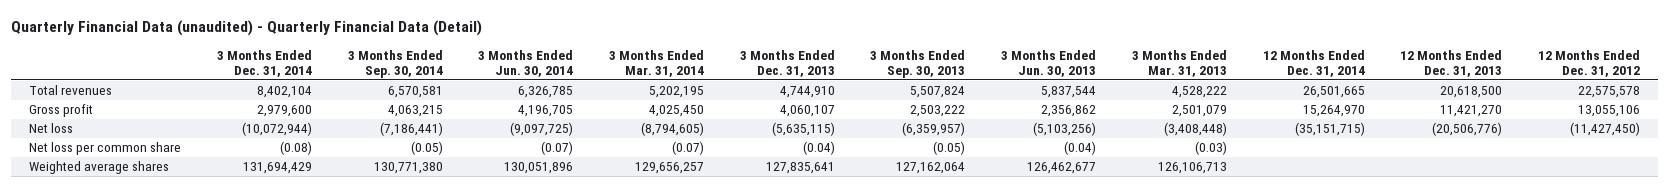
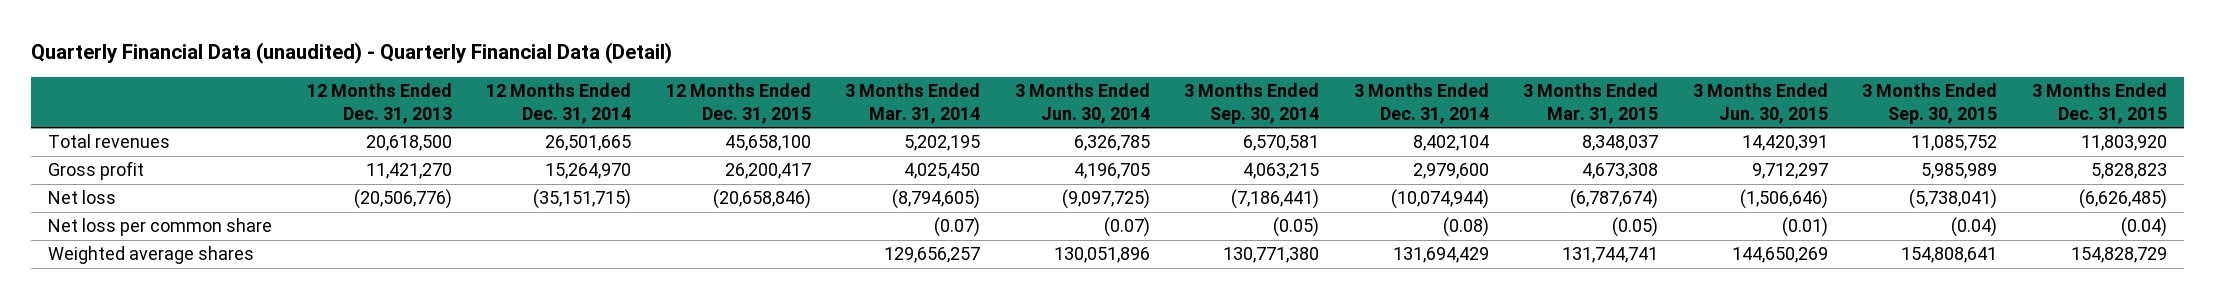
- | 3 Months Ended Dec. 31, 2014 | 3 Months Ended Sep. 30, 2014 | 3 Months Ended Jun. 30, 2014 | 3 Months Ended Mar. 31, 2014 | 3 Months Ended Dec. 31, 2013 | 3 Months Ended Sep. 30, 2013 | 3 Months Ended Jun. 30, 2013 | 3 Months Ended Mar. 31, 2013 | 12 Months Ended Dec. 31, 2014 | 12 Months Ended Dec. 31, 2013 | 12 Months Ended Dec. 31, 2012
+ | 12 Months Ended Dec. 31, 2013 | 12 Months Ended Dec. 31, 2014 | 12 Months Ended Dec. 31, 2015 | 3 Months Ended Mar. 31, 2014 | 3 Months Ended Jun. 30, 2014 | 3 Months Ended Sep. 30, 2014 | 3 Months Ended Dec. 31, 2014 | 3 Months Ended Mar. 31, 2015 | 3 Months Ended Jun. 30, 2015 | 3 Months Ended Sep. 30, 2015 | 3 Months Ended Dec. 31, 2015
- Net loss | (10,072,944) | (7,186,441) | (9,097,725) | (8,794,605) | (5,635,115) | (6,359,957) | (5,103,256) | (3,408,448) | (35,151,715) | (20,506,776) | (11,427,450)
+ Net loss | (20,506,776) | (35,151,715) | (20,658,846) | (8,794,605) | (9,097,725) | (7,186,441) | (10,074,944) | (6,787,674) | (1,506,646) | (5,738,041) | (6,626,485)

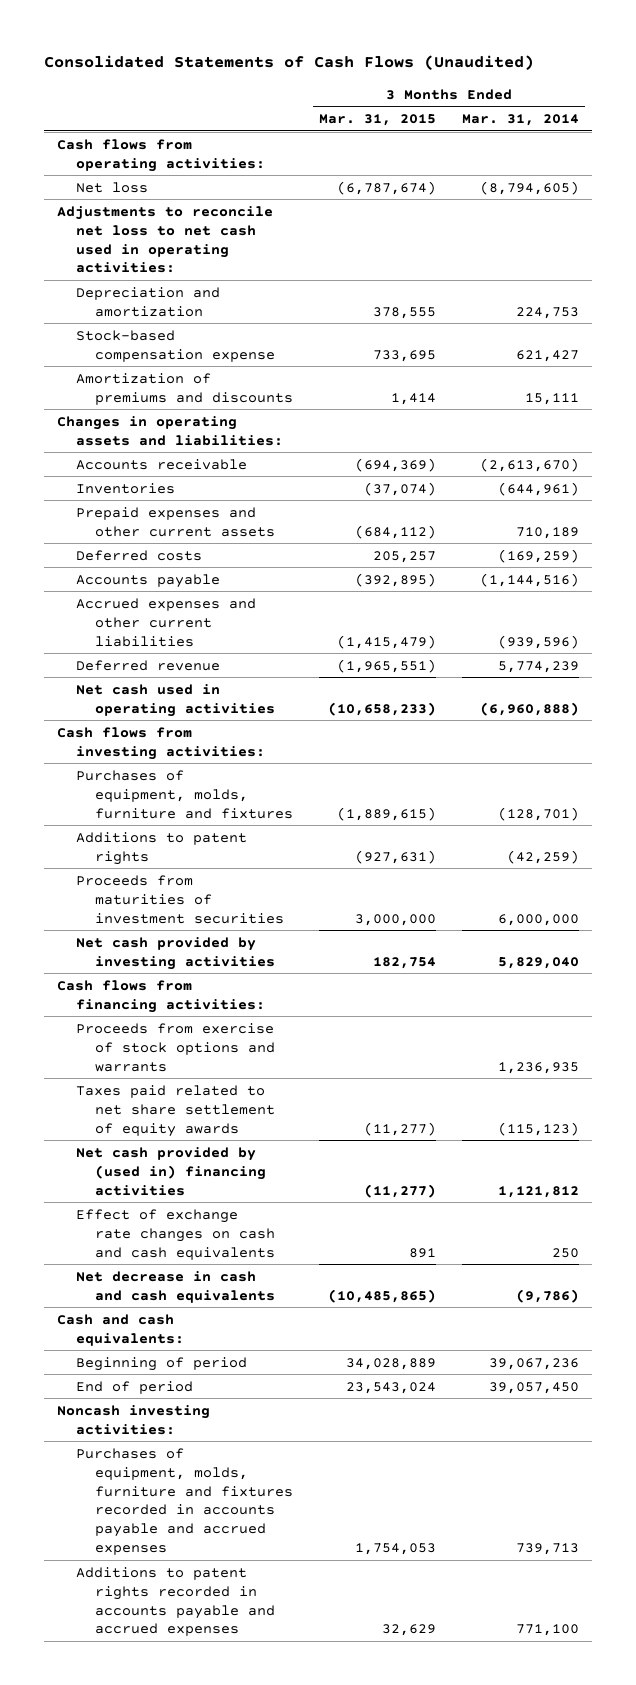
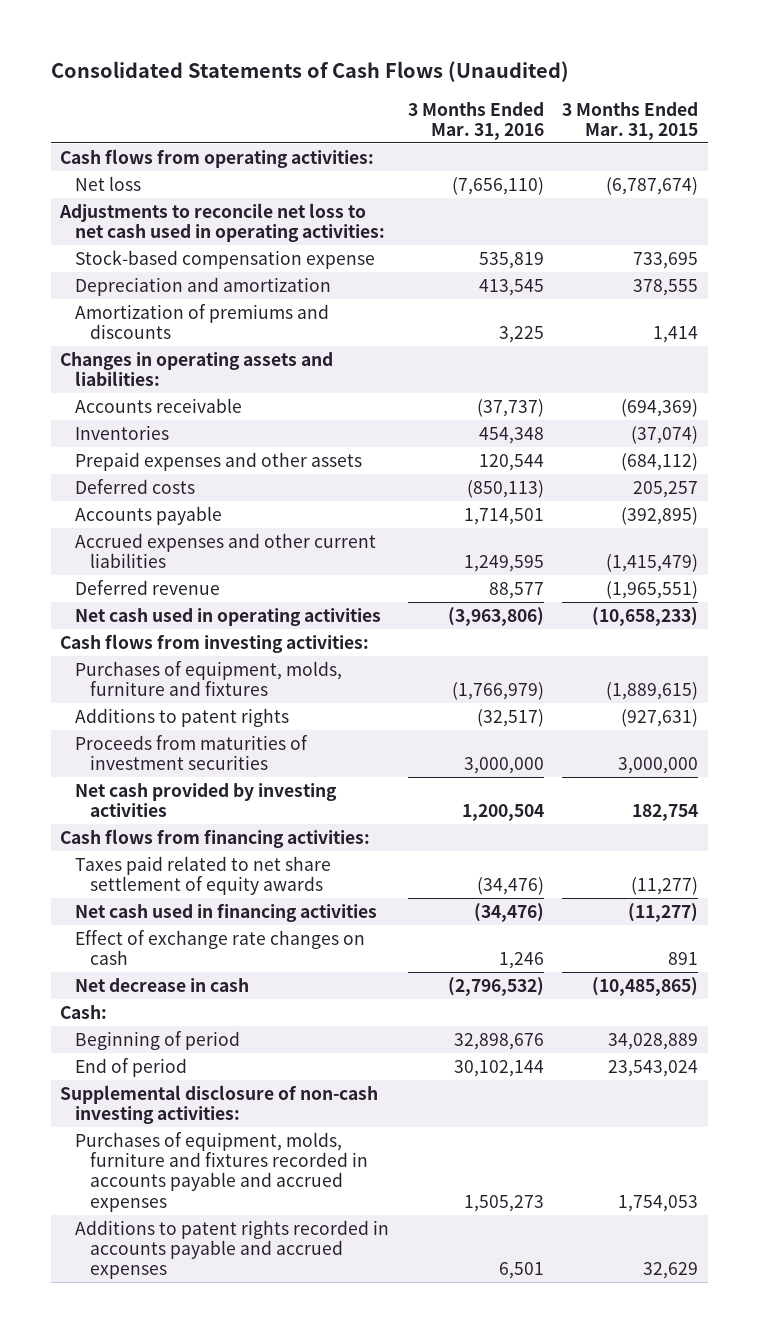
- | 3 Months Ended Mar. 31, 2015 | 3 Months Ended Mar. 31, 2014
+ | 3 Months Ended Mar. 31, 2016 | 3 Months Ended Mar. 31, 2015
moved down: Depreciation and amortization | 413,545 | 378,555
- Prepaid expenses and other current assets | (684,112) | 710,189
+ Prepaid expenses and other assets | 120,544 | (684,112)
- Proceeds from exercise of stock options and warrants | | 1,236,935
- Net cash provided by (used in) financing activities | (11,277) | 1,121,812
- Effect of exchange rate changes on cash and cash equivalents | 891 | 250
- Net decrease in cash and cash equivalents | (10,485,865) | (9,786)
- Cash and cash equivalents:
+ Net cash used in financing activities | (34,476) | (11,277)
+ Effect of exchange rate changes on cash | 1,246 | 891
+ Net decrease in cash | (2,796,532) | (10,485,865)
+ Cash:
- Noncash investing activities:
+ Supplemental disclosure of non-cash investing activities:

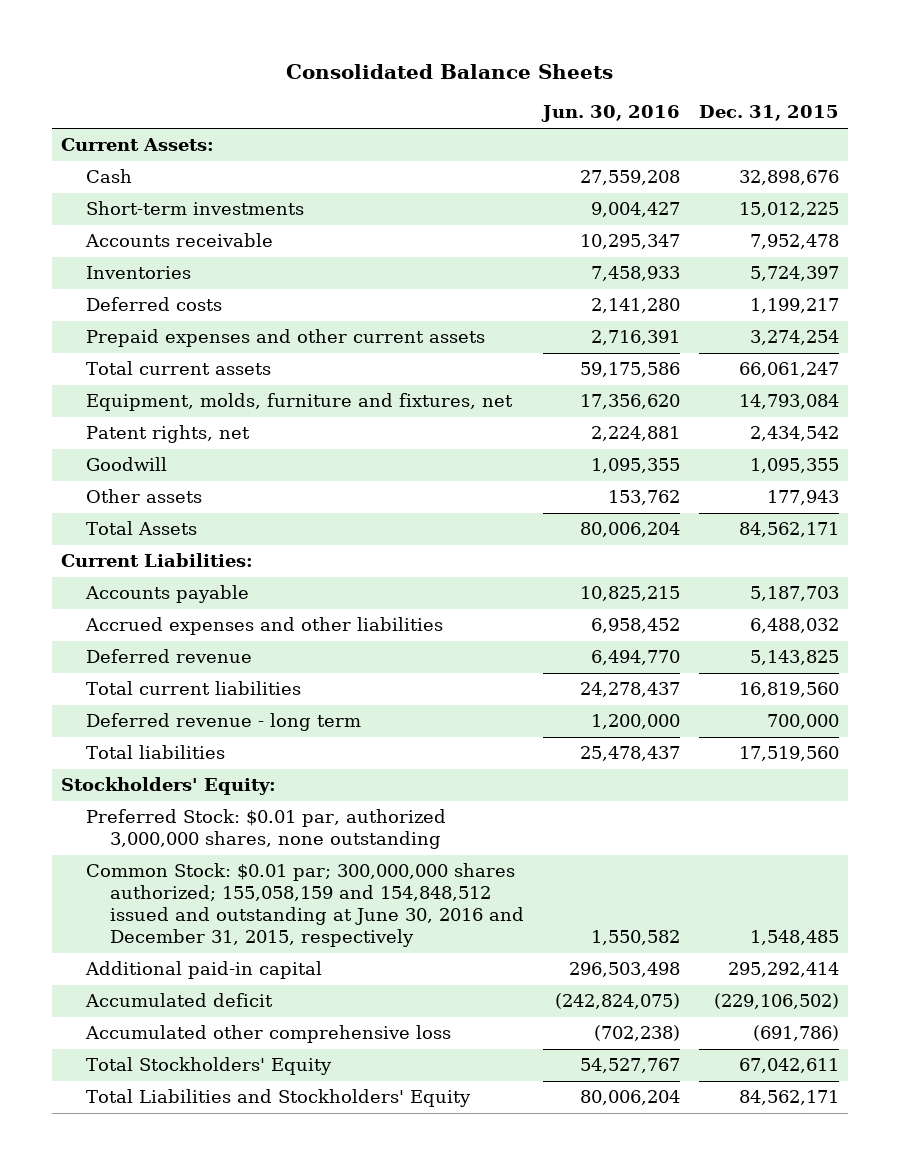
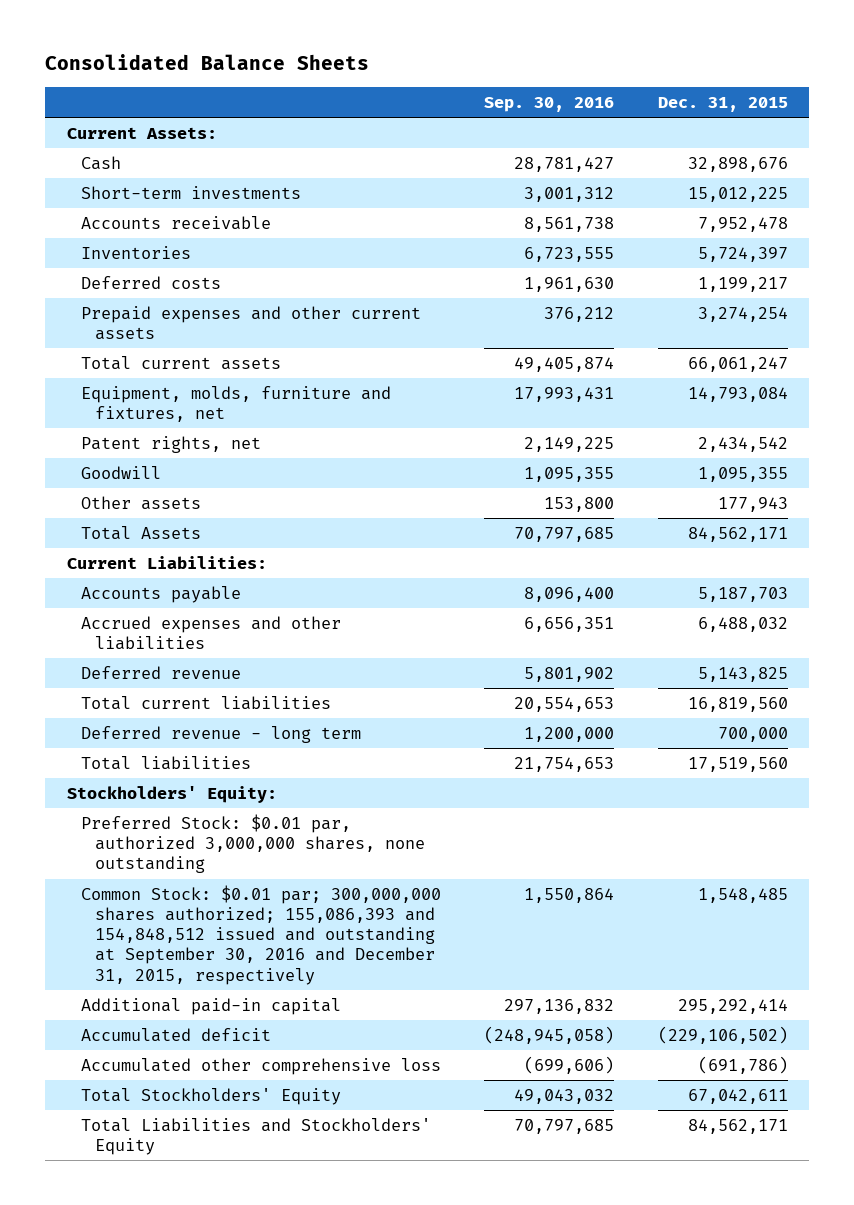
- | Jun. 30, 2016 | Dec. 31, 2015
+ | Sep. 30, 2016 | Dec. 31, 2015
- Common Stock: $0.01 par; 300,000,000 shares authorized; 155,058,159 and 154,848,512 issued and outstanding at June 30, 2016 and December 31, 2015, respectively | 1,550,582 | 1,548,485
+ Common Stock: $0.01 par; 300,000,000 shares authorized; 155,086,393 and 154,848,512 issued and outstanding at September 30, 2016 and December 31, 2015, respectively | 1,550,864 | 1,548,485

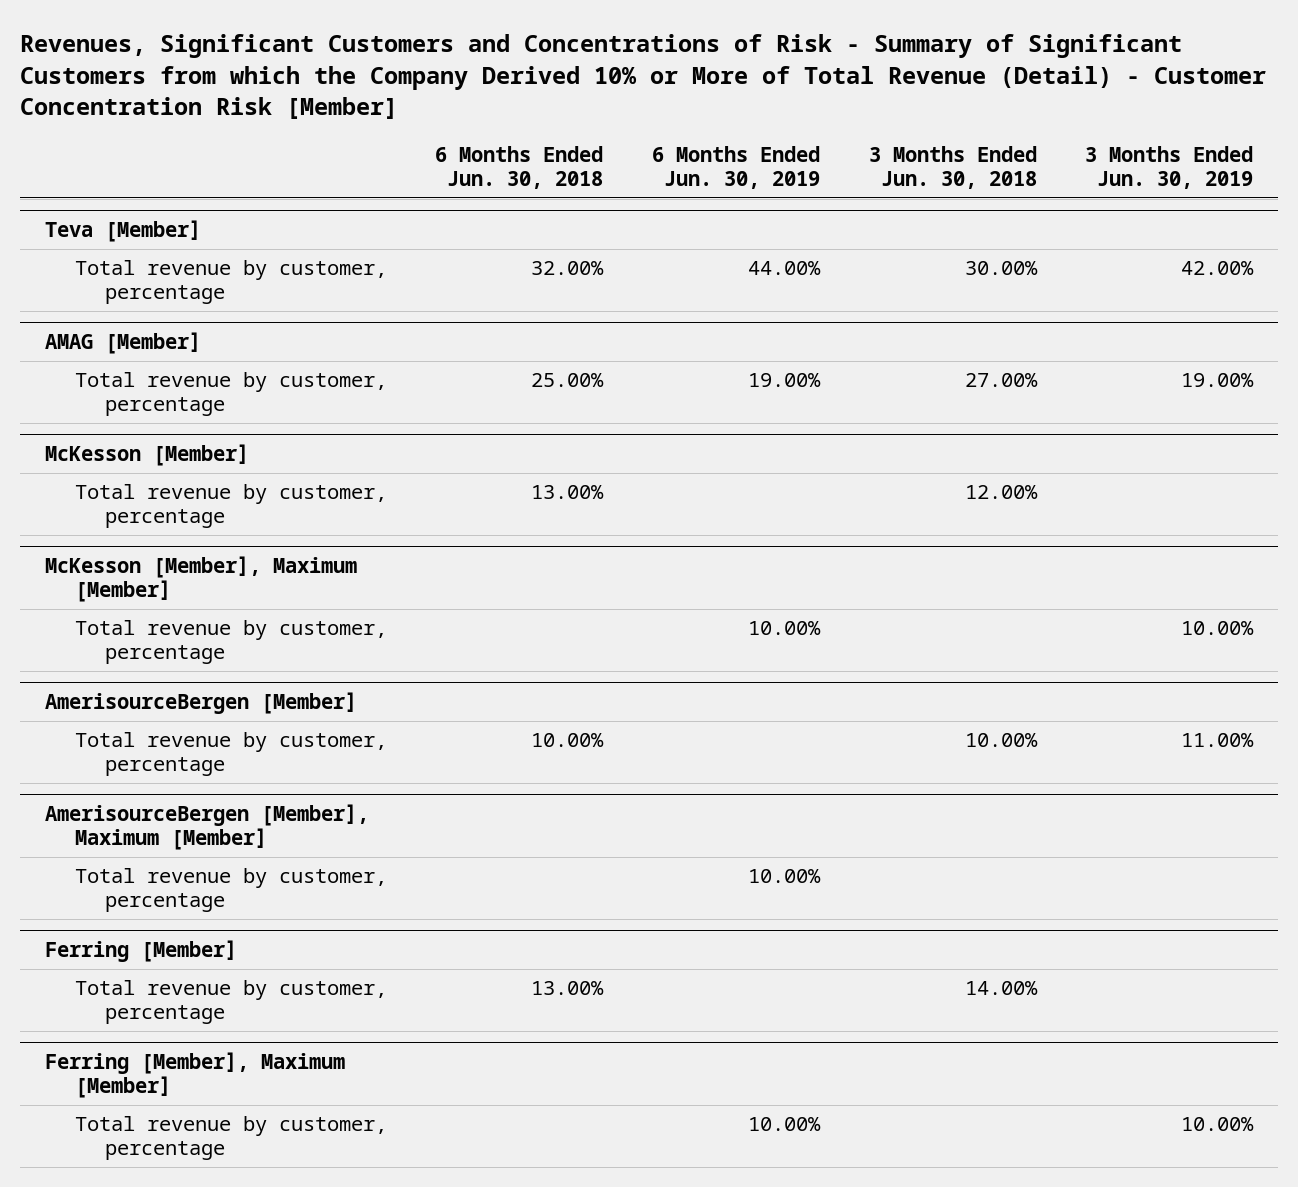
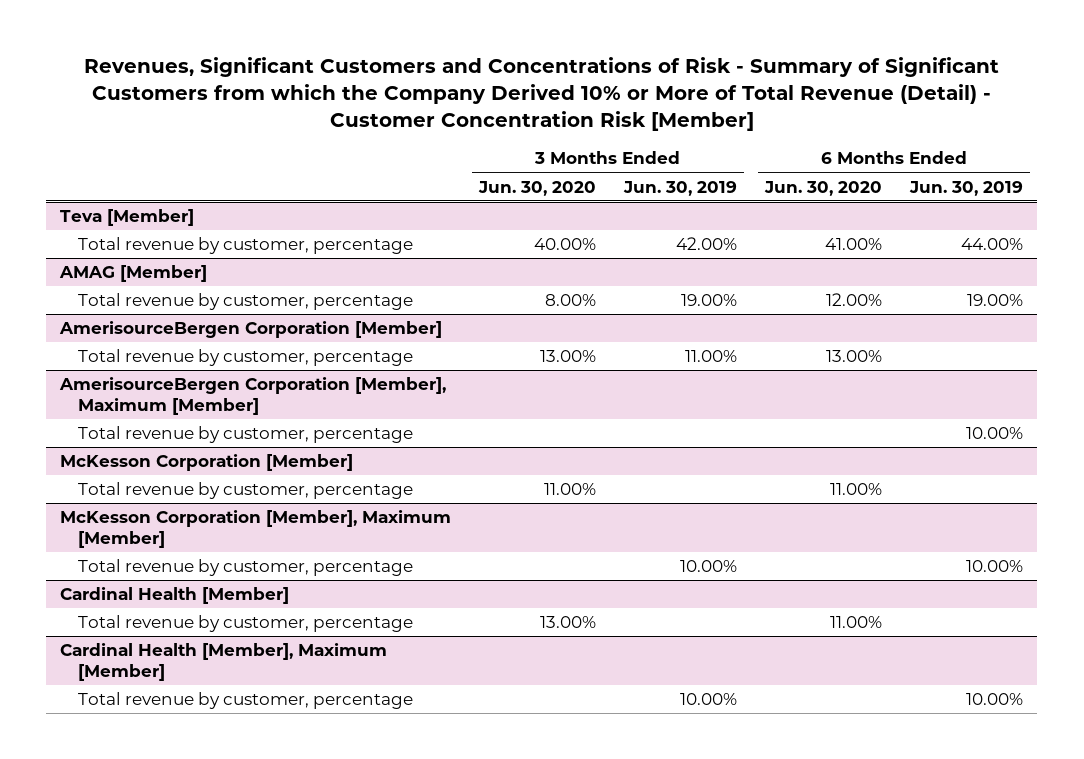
- | 6 Months Ended Jun. 30, 2018 | 6 Months Ended Jun. 30, 2019 | 3 Months Ended Jun. 30, 2018 | 3 Months Ended Jun. 30, 2019
+ | 3 Months Ended Jun. 30, 2020 | 3 Months Ended Jun. 30, 2019 | 6 Months Ended Jun. 30, 2020 | 6 Months Ended Jun. 30, 2019
- McKesson [Member]
- Total revenue by customer, percentage | 13.00% | | 12.00% |
- McKesson [Member], Maximum [Member]
- Total revenue by customer, percentage | | 10.00% | | 10.00%
- AmerisourceBergen [Member]
+ AmerisourceBergen Corporation [Member]
- AmerisourceBergen [Member], Maximum [Member]
+ AmerisourceBergen Corporation [Member], Maximum [Member]
- Ferring [Member]
+ McKesson Corporation [Member]
- Ferring [Member], Maximum [Member]
+ McKesson Corporation [Member], Maximum [Member]
+ Cardinal Health [Member]
+ Total revenue by customer, percentage | 13.00% | | 11.00% |
+ Cardinal Health [Member], Maximum [Member]
+ Total revenue by customer, percentage | | 10.00% | | 10.00%

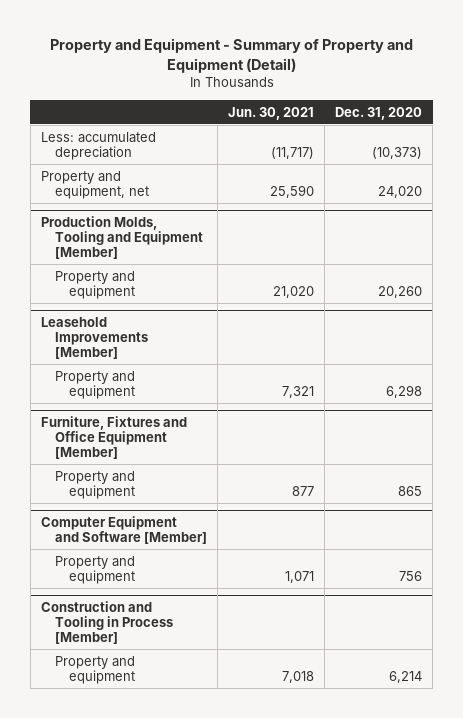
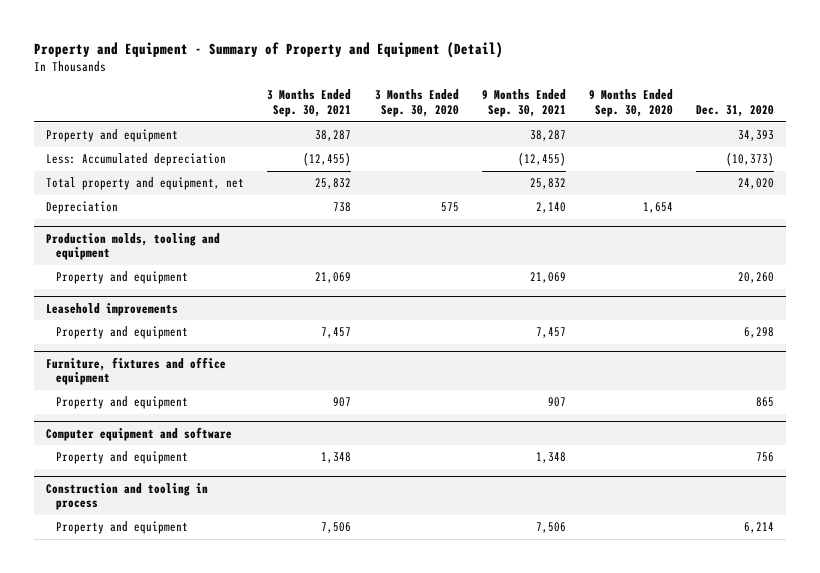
- | Jun. 30, 2021 | Dec. 31, 2020
+ | 3 Months Ended Sep. 30, 2021 | 3 Months Ended Sep. 30, 2020 | 9 Months Ended Sep. 30, 2021 | 9 Months Ended Sep. 30, 2020 | Dec. 31, 2020
- Less: accumulated depreciation | (11,717) | (10,373)
- Property and equipment, net | 25,590 | 24,020
- Production Molds, Tooling and Equipment [Member]
+ Property and equipment | 38,287 | | 38,287 | | 34,393
+ Less: Accumulated depreciation | (12,455) | | (12,455) | | (10,373)
+ Total property and equipment, net | 25,832 | | 25,832 | | 24,020
+ Depreciation | 738 | 575 | 2,140 | 1,654 |
+ Production molds, tooling and equipment
- Leasehold Improvements [Member]
+ Leasehold improvements
- Furniture, Fixtures and Office Equipment [Member]
+ Furniture, fixtures and office equipment
- Computer Equipment and Software [Member]
+ Computer equipment and software
- Construction and Tooling in Process [Member]
+ Construction and tooling in process

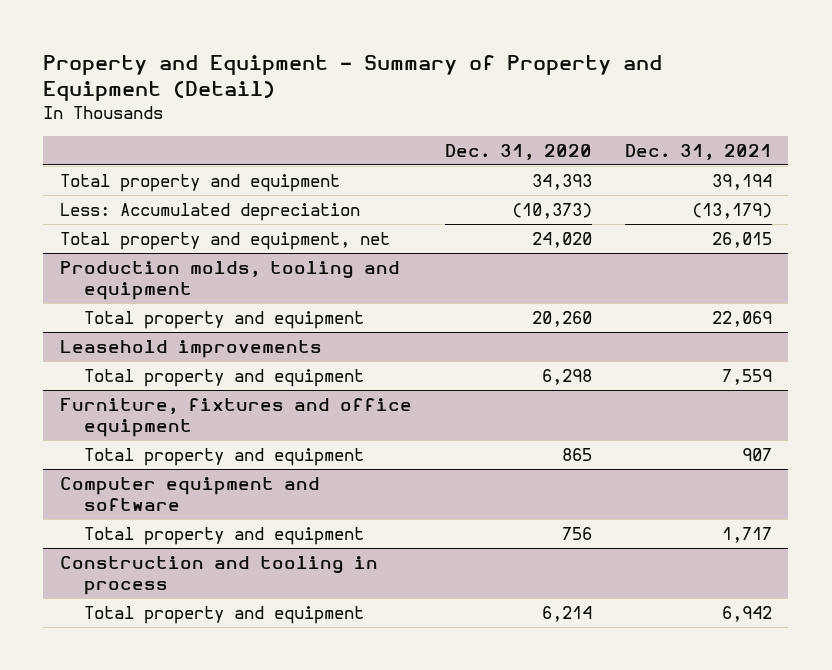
- | 3 Months Ended Sep. 30, 2021 | 3 Months Ended Sep. 30, 2020 | 9 Months Ended Sep. 30, 2021 | 9 Months Ended Sep. 30, 2020 | Dec. 31, 2020
+ | Dec. 31, 2020 | Dec. 31, 2021
- Property and equipment | 38,287 | | 38,287 | | 34,393
+ Total property and equipment | 34,393 | 39,194
- Depreciation | 738 | 575 | 2,140 | 1,654 |
@ Production molds, tooling and equipment
- Property and equipment | 21,069 | | 21,069 | | 20,260
+ Total property and equipment | 20,260 | 22,069
@ Leasehold improvements
- Property and equipment | 7,457 | | 7,457 | | 6,298
+ Total property and equipment | 6,298 | 7,559
@ Furniture, fixtures and office equipment
- Property and equipment | 907 | | 907 | | 865
+ Total property and equipment | 865 | 907
@ Computer equipment and software
- Property and equipment | 1,348 | | 1,348 | | 756
+ Total property and equipment | 756 | 1,717
@ Construction and tooling in process
- Property and equipment | 7,506 | | 7,506 | | 6,214
+ Total property and equipment | 6,214 | 6,942

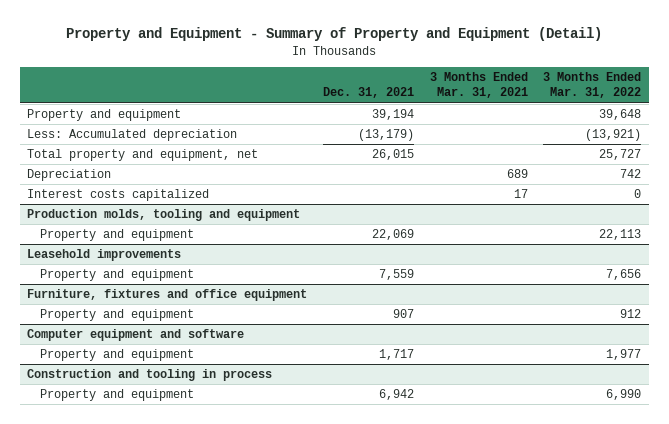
- | Dec. 31, 2020 | Dec. 31, 2021
+ | Dec. 31, 2021 | 3 Months Ended Mar. 31, 2021 | 3 Months Ended Mar. 31, 2022
- Total property and equipment | 34,393 | 39,194
+ Property and equipment | 39,194 | | 39,648
+ Depreciation | | 689 | 742
+ Interest costs capitalized | | 17 | 0
@ Production molds, tooling and equipment
- Total property and equipment | 20,260 | 22,069
+ Property and equipment | 22,069 | | 22,113
@ Leasehold improvements
- Total property and equipment | 6,298 | 7,559
+ Property and equipment | 7,559 | | 7,656
@ Furniture, fixtures and office equipment
- Total property and equipment | 865 | 907
+ Property and equipment | 907 | | 912
@ Computer equipment and software
- Total property and equipment | 756 | 1,717
+ Property and equipment | 1,717 | | 1,977
@ Construction and tooling in process
- Total property and equipment | 6,214 | 6,942
+ Property and equipment | 6,942 | | 6,990

